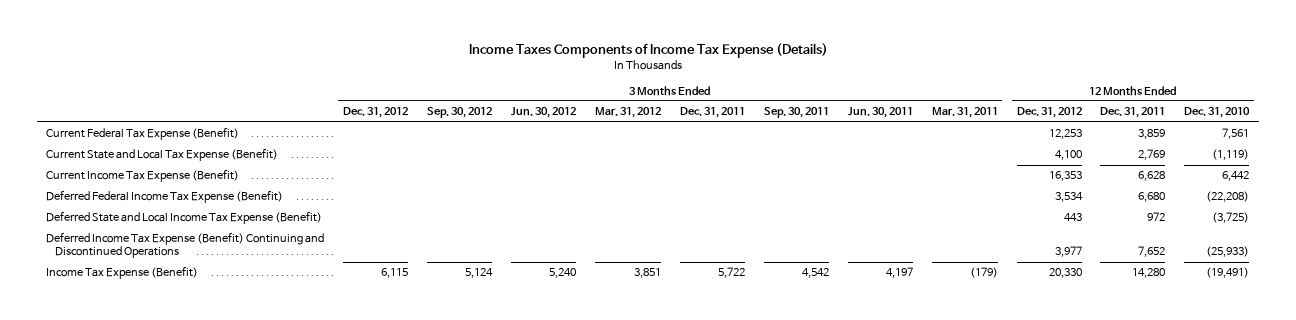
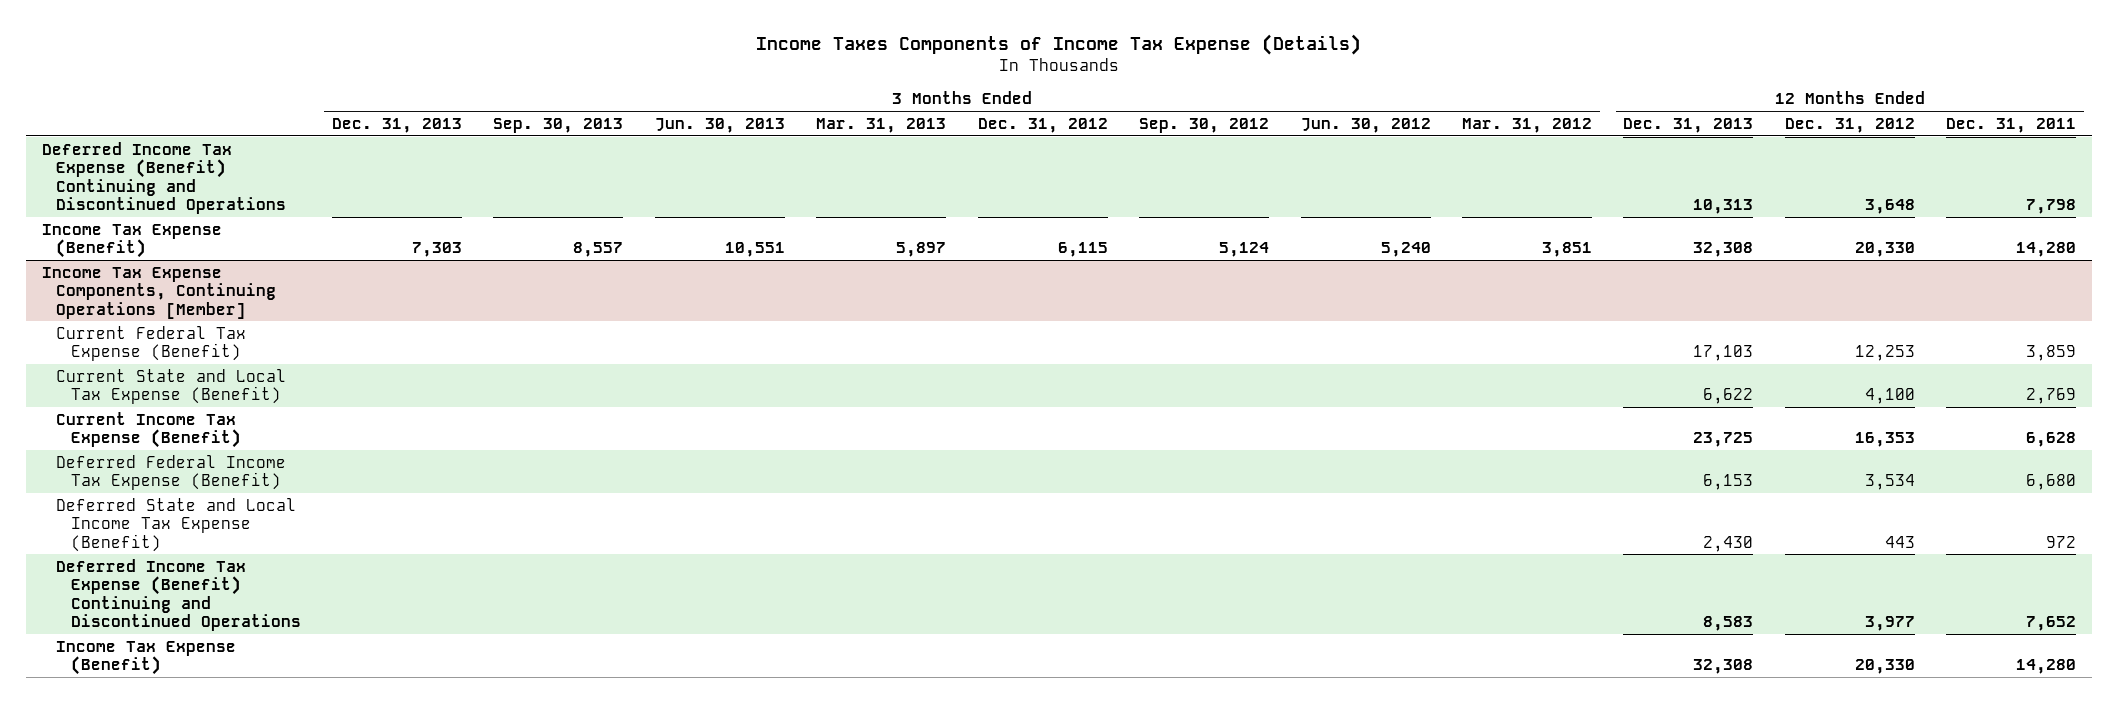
- | 3 Months Ended Dec. 31, 2012 | 3 Months Ended Sep. 30, 2012 | 3 Months Ended Jun. 30, 2012 | 3 Months Ended Mar. 31, 2012 | 3 Months Ended Dec. 31, 2011 | 3 Months Ended Sep. 30, 2011 | 3 Months Ended Jun. 30, 2011 | 3 Months Ended Mar. 31, 2011 | 12 Months Ended Dec. 31, 2012 | 12 Months Ended Dec. 31, 2011 | 12 Months Ended Dec. 31, 2010
+ | 3 Months Ended Dec. 31, 2013 | 3 Months Ended Sep. 30, 2013 | 3 Months Ended Jun. 30, 2013 | 3 Months Ended Mar. 31, 2013 | 3 Months Ended Dec. 31, 2012 | 3 Months Ended Sep. 30, 2012 | 3 Months Ended Jun. 30, 2012 | 3 Months Ended Mar. 31, 2012 | 12 Months Ended Dec. 31, 2013 | 12 Months Ended Dec. 31, 2012 | 12 Months Ended Dec. 31, 2011
+ Deferred Income Tax Expense (Benefit) Continuing and Discontinued Operations | | | | | | | | | 10,313 | 3,648 | 7,798
moved up: Income Tax Expense (Benefit) | 7,303 | 8,557 | 10,551 | 5,897 | 6,115 | 5,124 | 5,240 | 3,851 | 32,308 | 20,330 | 14,280
+ Income Tax Expense Components, Continuing Operations [Member]
+ Income Tax Expense (Benefit) | | | | | | | | | 32,308 | 20,330 | 14,280

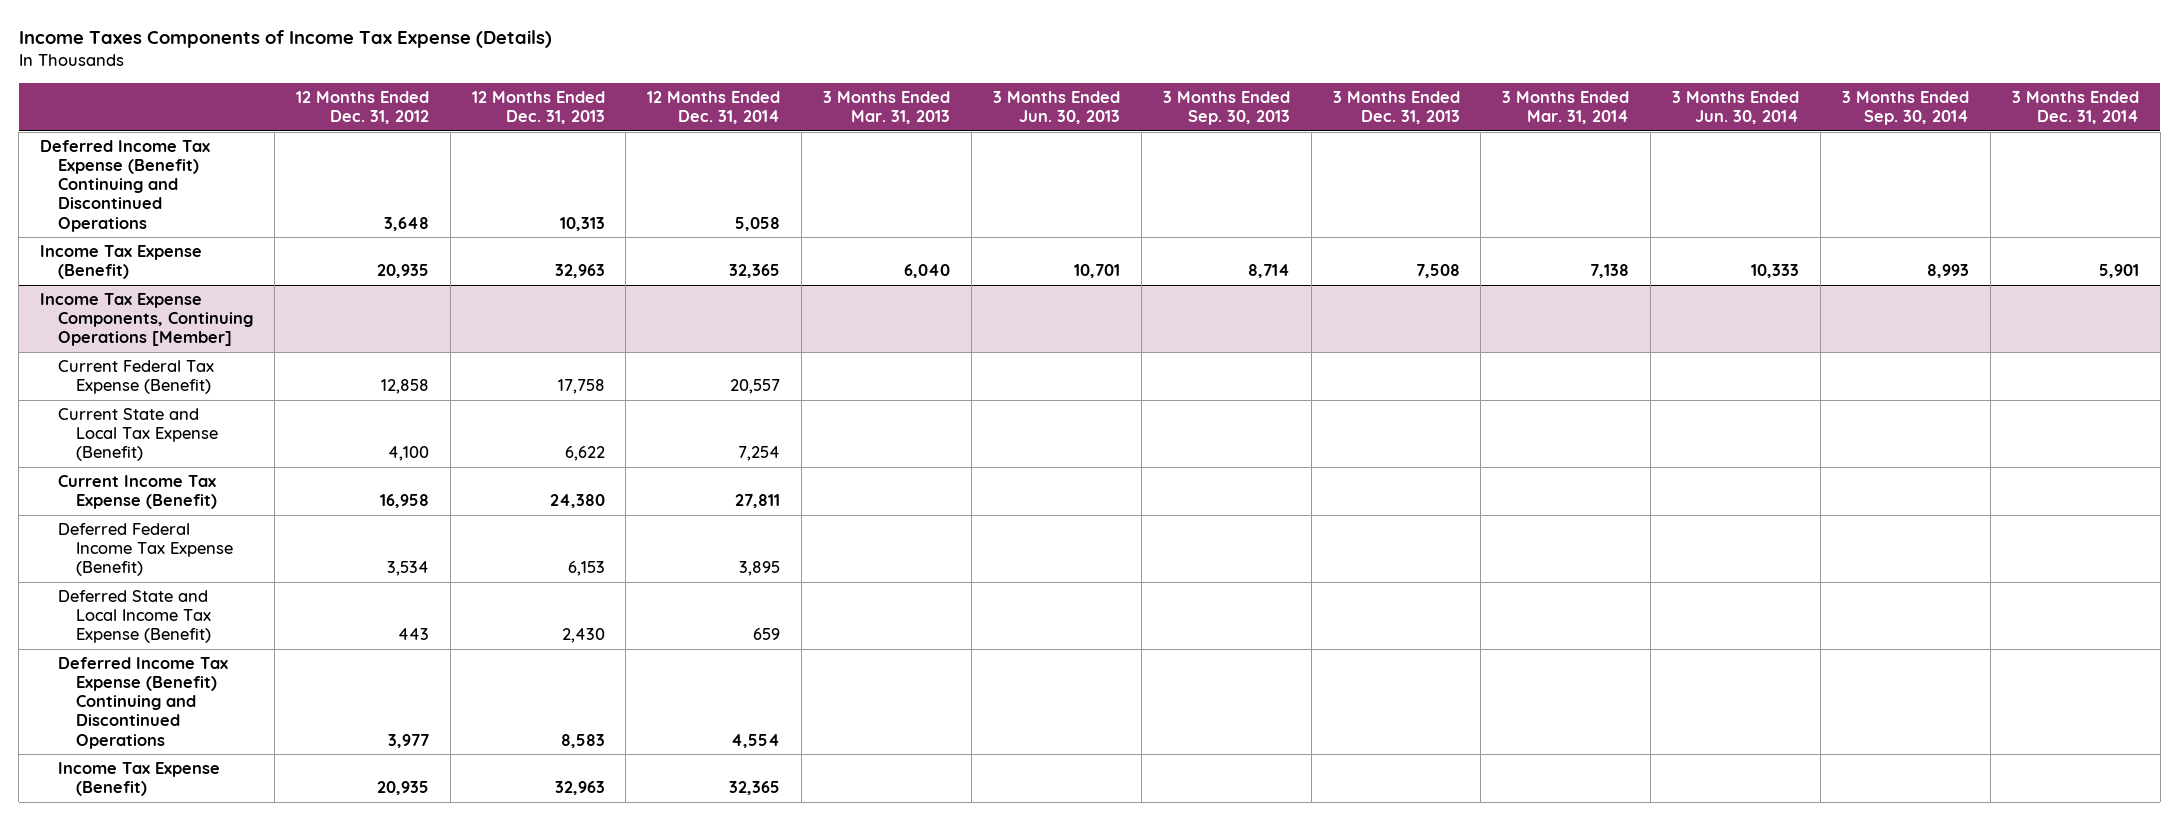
- | 3 Months Ended Dec. 31, 2013 | 3 Months Ended Sep. 30, 2013 | 3 Months Ended Jun. 30, 2013 | 3 Months Ended Mar. 31, 2013 | 3 Months Ended Dec. 31, 2012 | 3 Months Ended Sep. 30, 2012 | 3 Months Ended Jun. 30, 2012 | 3 Months Ended Mar. 31, 2012 | 12 Months Ended Dec. 31, 2013 | 12 Months Ended Dec. 31, 2012 | 12 Months Ended Dec. 31, 2011
+ | 12 Months Ended Dec. 31, 2012 | 12 Months Ended Dec. 31, 2013 | 12 Months Ended Dec. 31, 2014 | 3 Months Ended Mar. 31, 2013 | 3 Months Ended Jun. 30, 2013 | 3 Months Ended Sep. 30, 2013 | 3 Months Ended Dec. 31, 2013 | 3 Months Ended Mar. 31, 2014 | 3 Months Ended Jun. 30, 2014 | 3 Months Ended Sep. 30, 2014 | 3 Months Ended Dec. 31, 2014
- Income Tax Expense (Benefit) | 7,303 | 8,557 | 10,551 | 5,897 | 6,115 | 5,124 | 5,240 | 3,851 | 32,308 | 20,330 | 14,280
+ Income Tax Expense (Benefit) | 20,935 | 32,963 | 32,365 | 6,040 | 10,701 | 8,714 | 7,508 | 7,138 | 10,333 | 8,993 | 5,901
@ Income Tax Expense Components, Continuing Operations [Member]
- Current Federal Tax Expense (Benefit) | | | | | | | | | 17,103 | 12,253 | 3,859
+ Current Federal Tax Expense (Benefit) | 12,858 | 17,758 | 20,557 | | | | | | | |
- Current Income Tax Expense (Benefit) | | | | | | | | | 23,725 | 16,353 | 6,628
+ Current Income Tax Expense (Benefit) | 16,958 | 24,380 | 27,811 | | | | | | | |
- Income Tax Expense (Benefit) | | | | | | | | | 32,308 | 20,330 | 14,280
+ Income Tax Expense (Benefit) | 20,935 | 32,963 | 32,365 | | | | | | | |

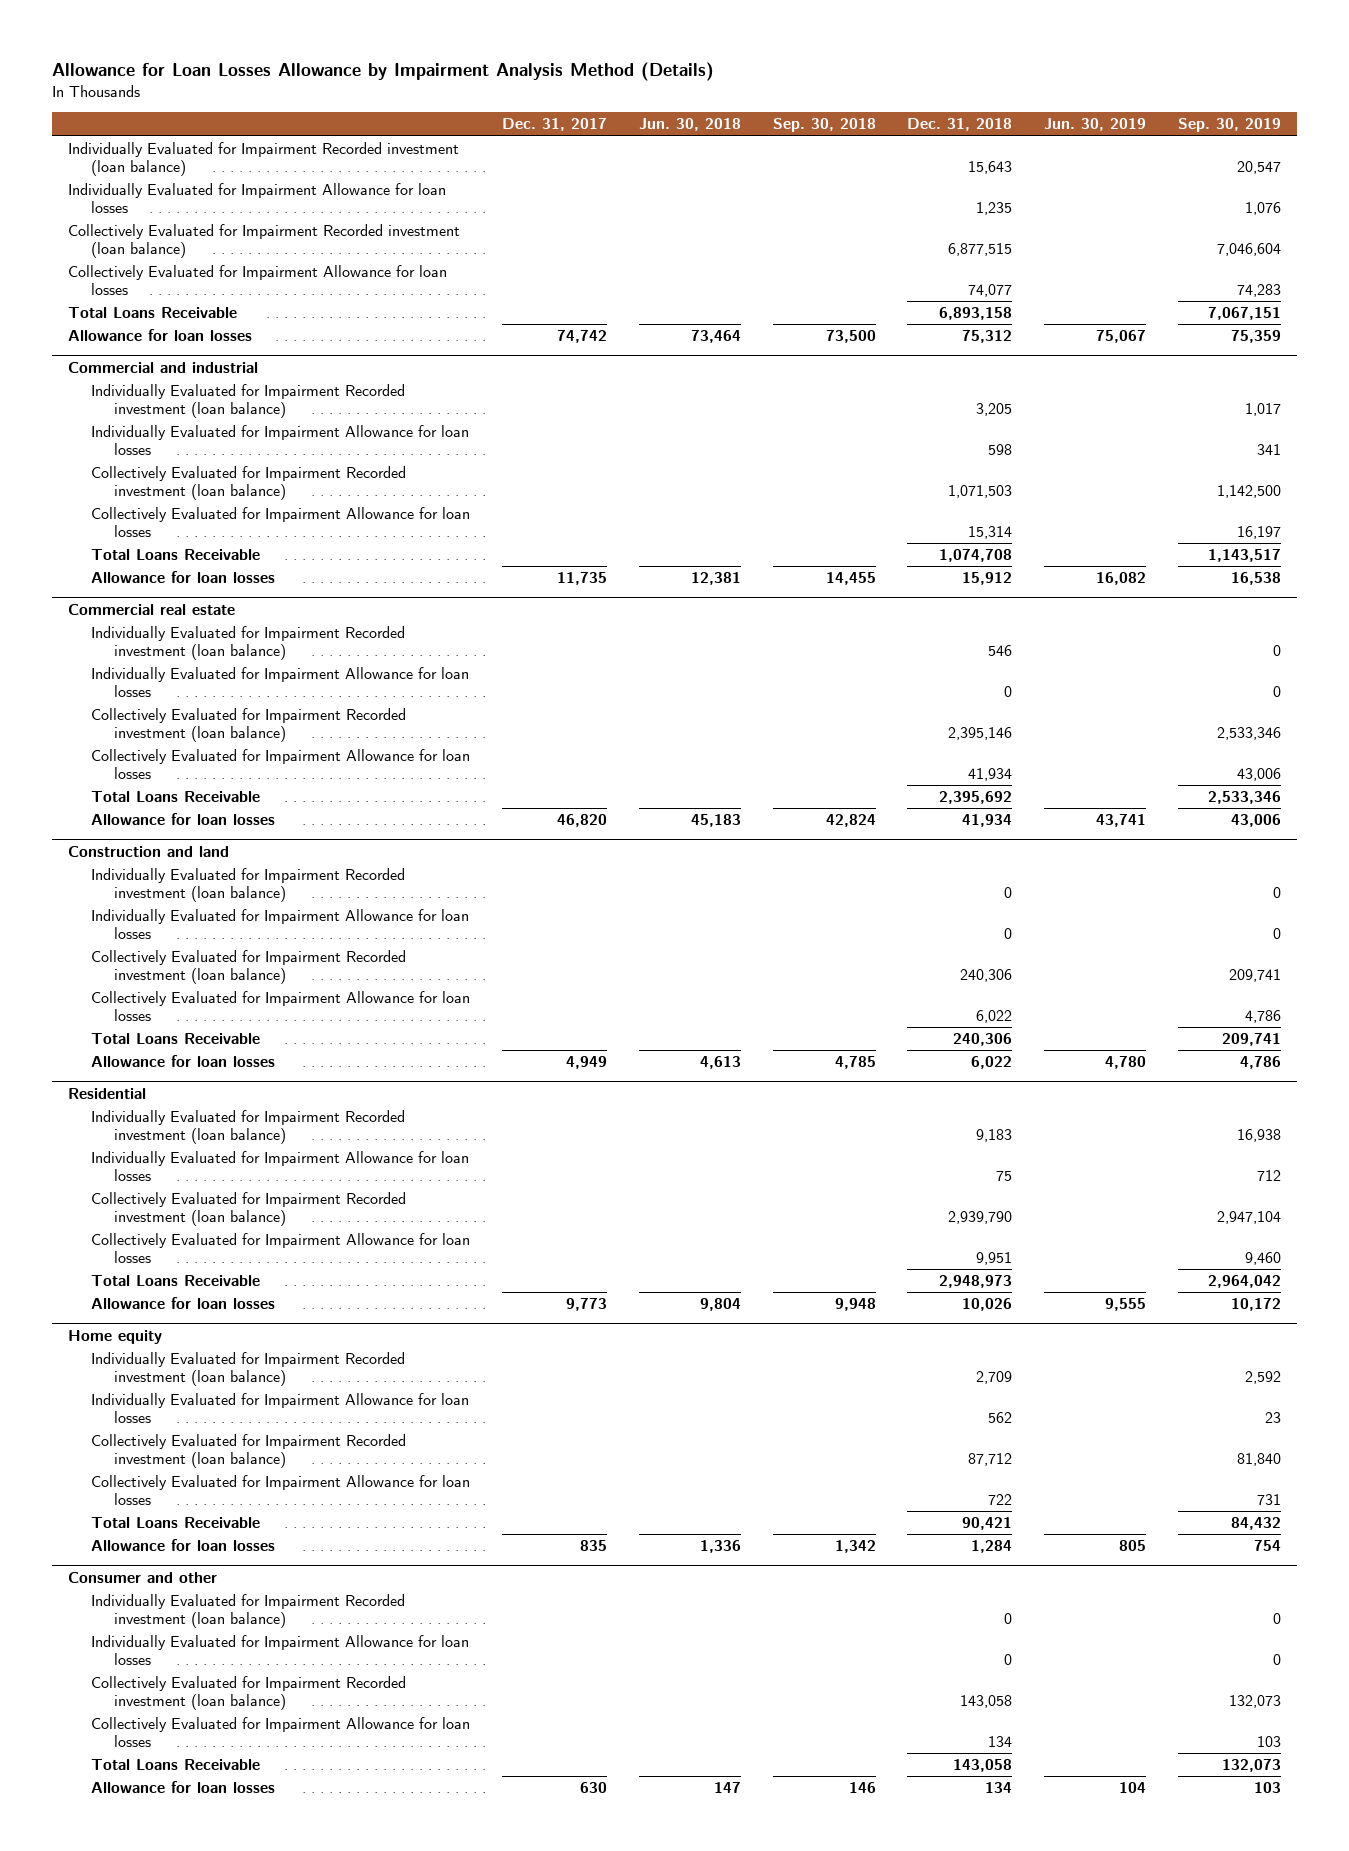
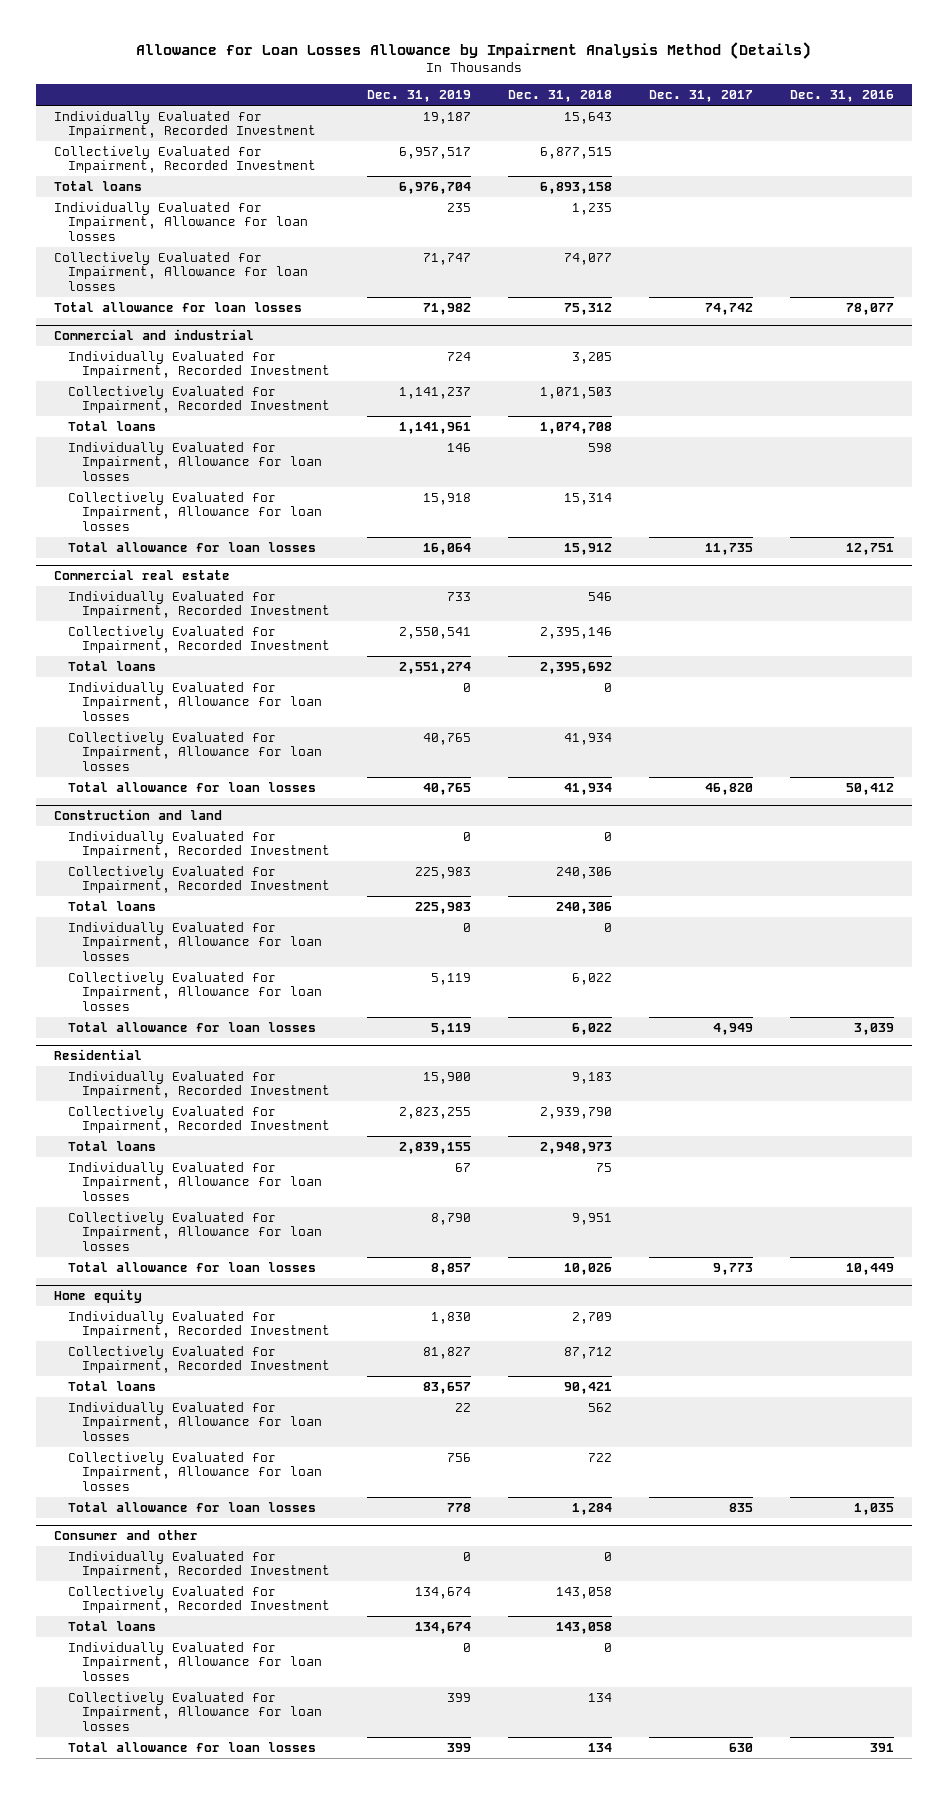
- | Dec. 31, 2017 | Jun. 30, 2018 | Sep. 30, 2018 | Dec. 31, 2018 | Jun. 30, 2019 | Sep. 30, 2019
+ | Dec. 31, 2019 | Dec. 31, 2018 | Dec. 31, 2017 | Dec. 31, 2016
- Individually Evaluated for Impairment Recorded investment (loan balance) | | | | 15,643 | | 20,547
- Individually Evaluated for Impairment Allowance for loan losses | | | | 1,235 | | 1,076
- Collectively Evaluated for Impairment Recorded investment (loan balance) | | | | 6,877,515 | | 7,046,604
- Collectively Evaluated for Impairment Allowance for loan losses | | | | 74,077 | | 74,283
- Total Loans Receivable | | | | 6,893,158 | | 7,067,151
- Allowance for loan losses | 74,742 | 73,464 | 73,500 | 75,312 | 75,067 | 75,359
+ Individually Evaluated for Impairment, Recorded Investment | 19,187 | 15,643 | |
+ Collectively Evaluated for Impairment, Recorded Investment | 6,957,517 | 6,877,515 | |
+ Total loans | 6,976,704 | 6,893,158 | |
+ Individually Evaluated for Impairment, Allowance for loan losses | 235 | 1,235 | |
+ Collectively Evaluated for Impairment, Allowance for loan losses | 71,747 | 74,077 | |
+ Total allowance for loan losses | 71,982 | 75,312 | 74,742 | 78,077
@ Commercial and industrial
- Individually Evaluated for Impairment Recorded investment (loan balance) | | | | 3,205 | | 1,017
- Individually Evaluated for Impairment Allowance for loan losses | | | | 598 | | 341
- Collectively Evaluated for Impairment Recorded investment (loan balance) | | | | 1,071,503 | | 1,142,500
- Collectively Evaluated for Impairment Allowance for loan losses | | | | 15,314 | | 16,197
- Total Loans Receivable | | | | 1,074,708 | | 1,143,517
- Allowance for loan losses | 11,735 | 12,381 | 14,455 | 15,912 | 16,082 | 16,538
+ Individually Evaluated for Impairment, Recorded Investment | 724 | 3,205 | |
+ Collectively Evaluated for Impairment, Recorded Investment | 1,141,237 | 1,071,503 | |
+ Total loans | 1,141,961 | 1,074,708 | |
+ Individually Evaluated for Impairment, Allowance for loan losses | 146 | 598 | |
+ Collectively Evaluated for Impairment, Allowance for loan losses | 15,918 | 15,314 | |
+ Total allowance for loan losses | 16,064 | 15,912 | 11,735 | 12,751
@ Commercial real estate
- Individually Evaluated for Impairment Recorded investment (loan balance) | | | | 546 | | 0
- Individually Evaluated for Impairment Allowance for loan losses | | | | 0 | | 0
- Collectively Evaluated for Impairment Recorded investment (loan balance) | | | | 2,395,146 | | 2,533,346
- Collectively Evaluated for Impairment Allowance for loan losses | | | | 41,934 | | 43,006
- Total Loans Receivable | | | | 2,395,692 | | 2,533,346
- Allowance for loan losses | 46,820 | 45,183 | 42,824 | 41,934 | 43,741 | 43,006
+ Individually Evaluated for Impairment, Recorded Investment | 733 | 546 | |
+ Collectively Evaluated for Impairment, Recorded Investment | 2,550,541 | 2,395,146 | |
+ Total loans | 2,551,274 | 2,395,692 | |
+ Individually Evaluated for Impairment, Allowance for loan losses | 0 | 0 | |
+ Collectively Evaluated for Impairment, Allowance for loan losses | 40,765 | 41,934 | |
+ Total allowance for loan losses | 40,765 | 41,934 | 46,820 | 50,412
@ Construction and land
- Individually Evaluated for Impairment Recorded investment (loan balance) | | | | 0 | | 0
- Individually Evaluated for Impairment Allowance for loan losses | | | | 0 | | 0
- Collectively Evaluated for Impairment Recorded investment (loan balance) | | | | 240,306 | | 209,741
- Collectively Evaluated for Impairment Allowance for loan losses | | | | 6,022 | | 4,786
- Total Loans Receivable | | | | 240,306 | | 209,741
- Allowance for loan losses | 4,949 | 4,613 | 4,785 | 6,022 | 4,780 | 4,786
+ Individually Evaluated for Impairment, Recorded Investment | 0 | 0 | |
+ Collectively Evaluated for Impairment, Recorded Investment | 225,983 | 240,306 | |
+ Total loans | 225,983 | 240,306 | |
+ Individually Evaluated for Impairment, Allowance for loan losses | 0 | 0 | |
+ Collectively Evaluated for Impairment, Allowance for loan losses | 5,119 | 6,022 | |
+ Total allowance for loan losses | 5,119 | 6,022 | 4,949 | 3,039
@ Residential
- Individually Evaluated for Impairment Recorded investment (loan balance) | | | | 9,183 | | 16,938
- Individually Evaluated for Impairment Allowance for loan losses | | | | 75 | | 712
- Collectively Evaluated for Impairment Recorded investment (loan balance) | | | | 2,939,790 | | 2,947,104
- Collectively Evaluated for Impairment Allowance for loan losses | | | | 9,951 | | 9,460
- Total Loans Receivable | | | | 2,948,973 | | 2,964,042
- Allowance for loan losses | 9,773 | 9,804 | 9,948 | 10,026 | 9,555 | 10,172
+ Individually Evaluated for Impairment, Recorded Investment | 15,900 | 9,183 | |
+ Collectively Evaluated for Impairment, Recorded Investment | 2,823,255 | 2,939,790 | |
+ Total loans | 2,839,155 | 2,948,973 | |
+ Individually Evaluated for Impairment, Allowance for loan losses | 67 | 75 | |
+ Collectively Evaluated for Impairment, Allowance for loan losses | 8,790 | 9,951 | |
+ Total allowance for loan losses | 8,857 | 10,026 | 9,773 | 10,449
@ Home equity
- Individually Evaluated for Impairment Recorded investment (loan balance) | | | | 2,709 | | 2,592
- Individually Evaluated for Impairment Allowance for loan losses | | | | 562 | | 23
- Collectively Evaluated for Impairment Recorded investment (loan balance) | | | | 87,712 | | 81,840
- Collectively Evaluated for Impairment Allowance for loan losses | | | | 722 | | 731
- Total Loans Receivable | | | | 90,421 | | 84,432
- Allowance for loan losses | 835 | 1,336 | 1,342 | 1,284 | 805 | 754
+ Individually Evaluated for Impairment, Recorded Investment | 1,830 | 2,709 | |
+ Collectively Evaluated for Impairment, Recorded Investment | 81,827 | 87,712 | |
+ Total loans | 83,657 | 90,421 | |
+ Individually Evaluated for Impairment, Allowance for loan losses | 22 | 562 | |
+ Collectively Evaluated for Impairment, Allowance for loan losses | 756 | 722 | |
+ Total allowance for loan losses | 778 | 1,284 | 835 | 1,035
@ Consumer and other
- Individually Evaluated for Impairment Recorded investment (loan balance) | | | | 0 | | 0
- Individually Evaluated for Impairment Allowance for loan losses | | | | 0 | | 0
- Collectively Evaluated for Impairment Recorded investment (loan balance) | | | | 143,058 | | 132,073
- Collectively Evaluated for Impairment Allowance for loan losses | | | | 134 | | 103
- Total Loans Receivable | | | | 143,058 | | 132,073
- Allowance for loan losses | 630 | 147 | 146 | 134 | 104 | 103
+ Individually Evaluated for Impairment, Recorded Investment | 0 | 0 | |
+ Collectively Evaluated for Impairment, Recorded Investment | 134,674 | 143,058 | |
+ Total loans | 134,674 | 143,058 | |
+ Individually Evaluated for Impairment, Allowance for loan losses | 0 | 0 | |
+ Collectively Evaluated for Impairment, Allowance for loan losses | 399 | 134 | |
+ Total allowance for loan losses | 399 | 134 | 630 | 391

